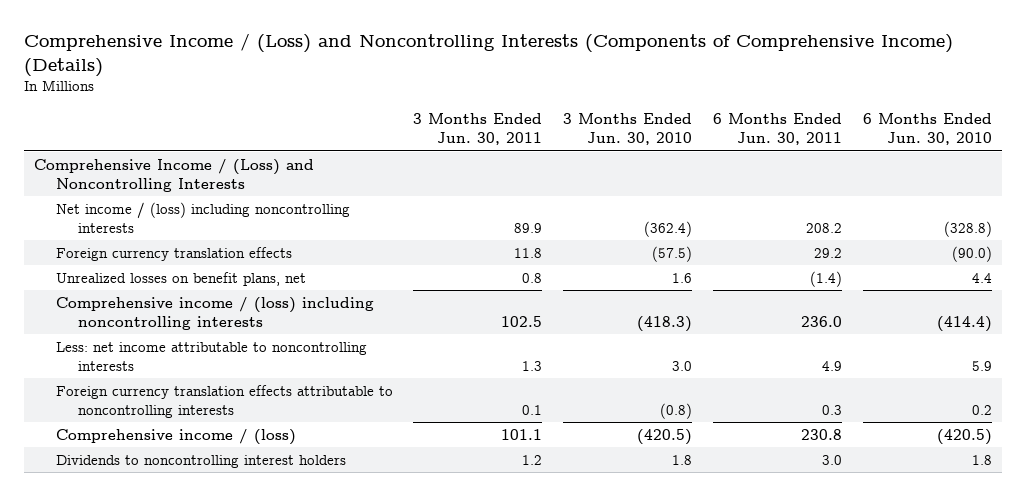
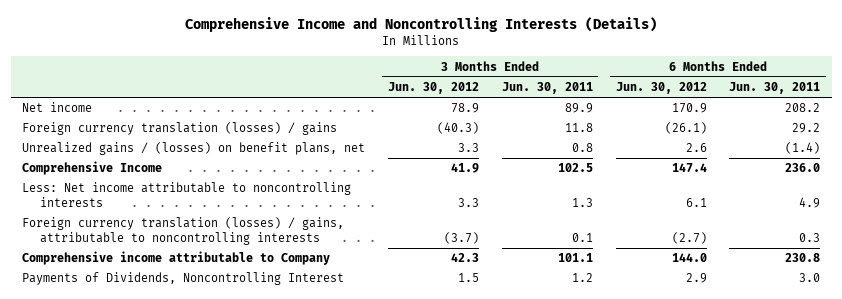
- Comprehensive Income / (Loss) and Noncontrolling Interests (Components of Comprehensive Income) (Details)
+ Comprehensive Income and Noncontrolling Interests (Details)
- | 3 Months Ended Jun. 30, 2011 | 3 Months Ended Jun. 30, 2010 | 6 Months Ended Jun. 30, 2011 | 6 Months Ended Jun. 30, 2010
+ | 3 Months Ended Jun. 30, 2012 | 3 Months Ended Jun. 30, 2011 | 6 Months Ended Jun. 30, 2012 | 6 Months Ended Jun. 30, 2011
- Comprehensive Income / (Loss) and Noncontrolling Interests
- Net income / (loss) including noncontrolling interests | 89.9 | (362.4) | 208.2 | (328.8)
- Foreign currency translation effects | 11.8 | (57.5) | 29.2 | (90.0)
- Unrealized losses on benefit plans, net | 0.8 | 1.6 | (1.4) | 4.4
- Comprehensive income / (loss) including noncontrolling interests | 102.5 | (418.3) | 236.0 | (414.4)
- Less: net income attributable to noncontrolling interests | 1.3 | 3.0 | 4.9 | 5.9
- Foreign currency translation effects attributable to noncontrolling interests | 0.1 | (0.8) | 0.3 | 0.2
- Comprehensive income / (loss) | 101.1 | (420.5) | 230.8 | (420.5)
- Dividends to noncontrolling interest holders | 1.2 | 1.8 | 3.0 | 1.8
+ Net income | 78.9 | 89.9 | 170.9 | 208.2
+ Foreign currency translation (losses) / gains | (40.3) | 11.8 | (26.1) | 29.2
+ Unrealized gains / (losses) on benefit plans, net | 3.3 | 0.8 | 2.6 | (1.4)
+ Comprehensive Income | 41.9 | 102.5 | 147.4 | 236.0
+ Less: Net income attributable to noncontrolling interests | 3.3 | 1.3 | 6.1 | 4.9
+ Foreign currency translation (losses) / gains, attributable to noncontrolling interests | (3.7) | 0.1 | (2.7) | 0.3
+ Comprehensive income attributable to Company | 42.3 | 101.1 | 144.0 | 230.8
+ Payments of Dividends, Noncontrolling Interest | 1.5 | 1.2 | 2.9 | 3.0

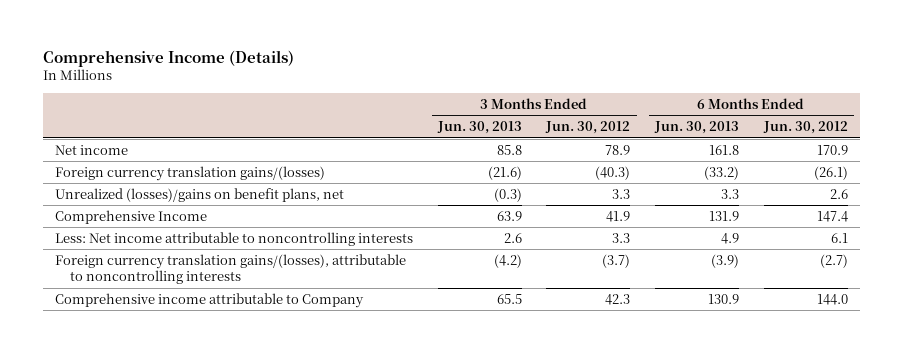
- Comprehensive Income and Noncontrolling Interests (Details)
+ Comprehensive Income (Details)
- | 3 Months Ended Jun. 30, 2012 | 3 Months Ended Jun. 30, 2011 | 6 Months Ended Jun. 30, 2012 | 6 Months Ended Jun. 30, 2011
+ | 3 Months Ended Jun. 30, 2013 | 3 Months Ended Jun. 30, 2012 | 6 Months Ended Jun. 30, 2013 | 6 Months Ended Jun. 30, 2012
- Foreign currency translation (losses) / gains | (40.3) | 11.8 | (26.1) | 29.2
- Unrealized gains / (losses) on benefit plans, net | 3.3 | 0.8 | 2.6 | (1.4)
+ Foreign currency translation gains/(losses) | (21.6) | (40.3) | (33.2) | (26.1)
+ Unrealized (losses)/gains on benefit plans, net | (0.3) | 3.3 | 3.3 | 2.6
- Foreign currency translation (losses) / gains, attributable to noncontrolling interests | (3.7) | 0.1 | (2.7) | 0.3
+ Foreign currency translation gains/(losses), attributable to noncontrolling interests | (4.2) | (3.7) | (3.9) | (2.7)
- Payments of Dividends, Noncontrolling Interest | 1.5 | 1.2 | 2.9 | 3.0

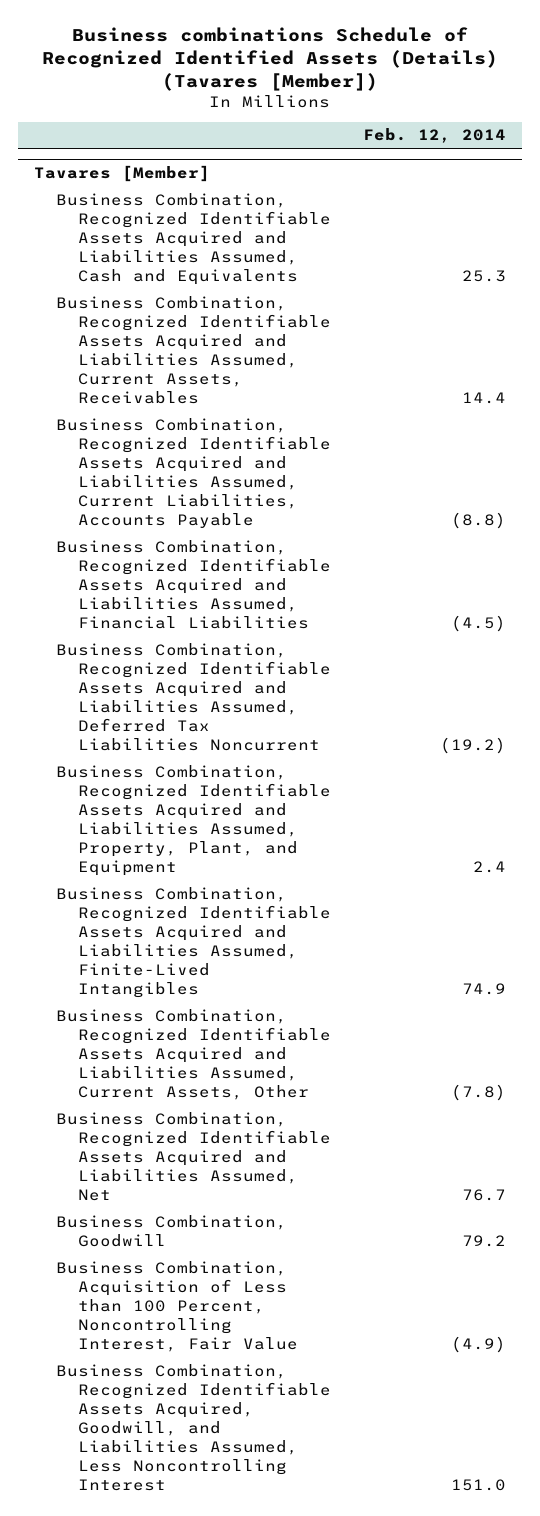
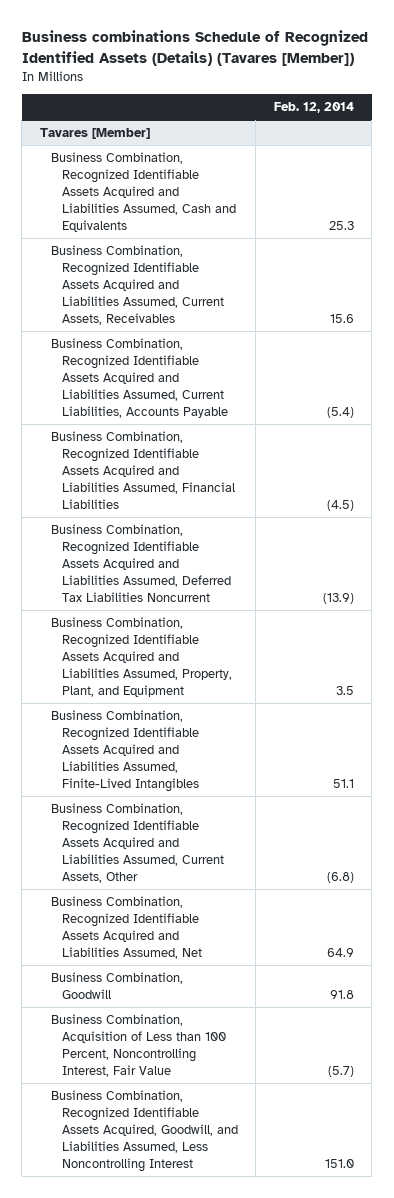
@ Tavares [Member]
- Business Combination, Recognized Identifiable Assets Acquired and Liabilities Assumed, Current Assets, Receivables | 14.4
- Business Combination, Recognized Identifiable Assets Acquired and Liabilities Assumed, Current Liabilities, Accounts Payable | (8.8)
+ Business Combination, Recognized Identifiable Assets Acquired and Liabilities Assumed, Current Assets, Receivables | 15.6
+ Business Combination, Recognized Identifiable Assets Acquired and Liabilities Assumed, Current Liabilities, Accounts Payable | (5.4)
- Business Combination, Recognized Identifiable Assets Acquired and Liabilities Assumed, Deferred Tax Liabilities Noncurrent | (19.2)
- Business Combination, Recognized Identifiable Assets Acquired and Liabilities Assumed, Property, Plant, and Equipment | 2.4
- Business Combination, Recognized Identifiable Assets Acquired and Liabilities Assumed, Finite-Lived Intangibles | 74.9
- Business Combination, Recognized Identifiable Assets Acquired and Liabilities Assumed, Current Assets, Other | (7.8)
- Business Combination, Recognized Identifiable Assets Acquired and Liabilities Assumed, Net | 76.7
- Business Combination, Goodwill | 79.2
- Business Combination, Acquisition of Less than 100 Percent, Noncontrolling Interest, Fair Value | (4.9)
+ Business Combination, Recognized Identifiable Assets Acquired and Liabilities Assumed, Deferred Tax Liabilities Noncurrent | (13.9)
+ Business Combination, Recognized Identifiable Assets Acquired and Liabilities Assumed, Property, Plant, and Equipment | 3.5
+ Business Combination, Recognized Identifiable Assets Acquired and Liabilities Assumed, Finite-Lived Intangibles | 51.1
+ Business Combination, Recognized Identifiable Assets Acquired and Liabilities Assumed, Current Assets, Other | (6.8)
+ Business Combination, Recognized Identifiable Assets Acquired and Liabilities Assumed, Net | 64.9
+ Business Combination, Goodwill | 91.8
+ Business Combination, Acquisition of Less than 100 Percent, Noncontrolling Interest, Fair Value | (5.7)

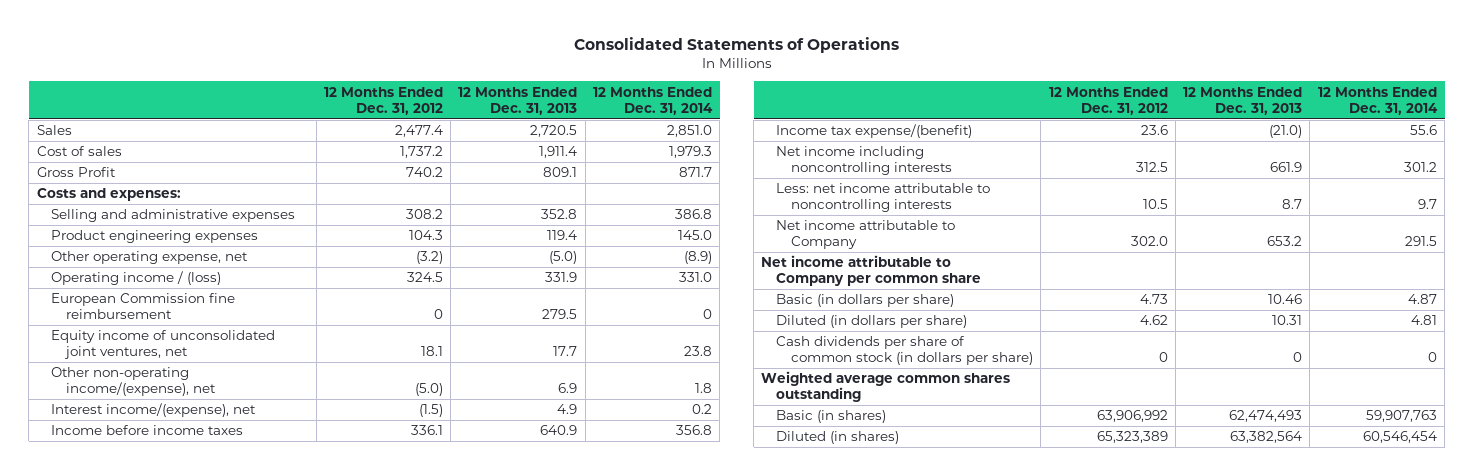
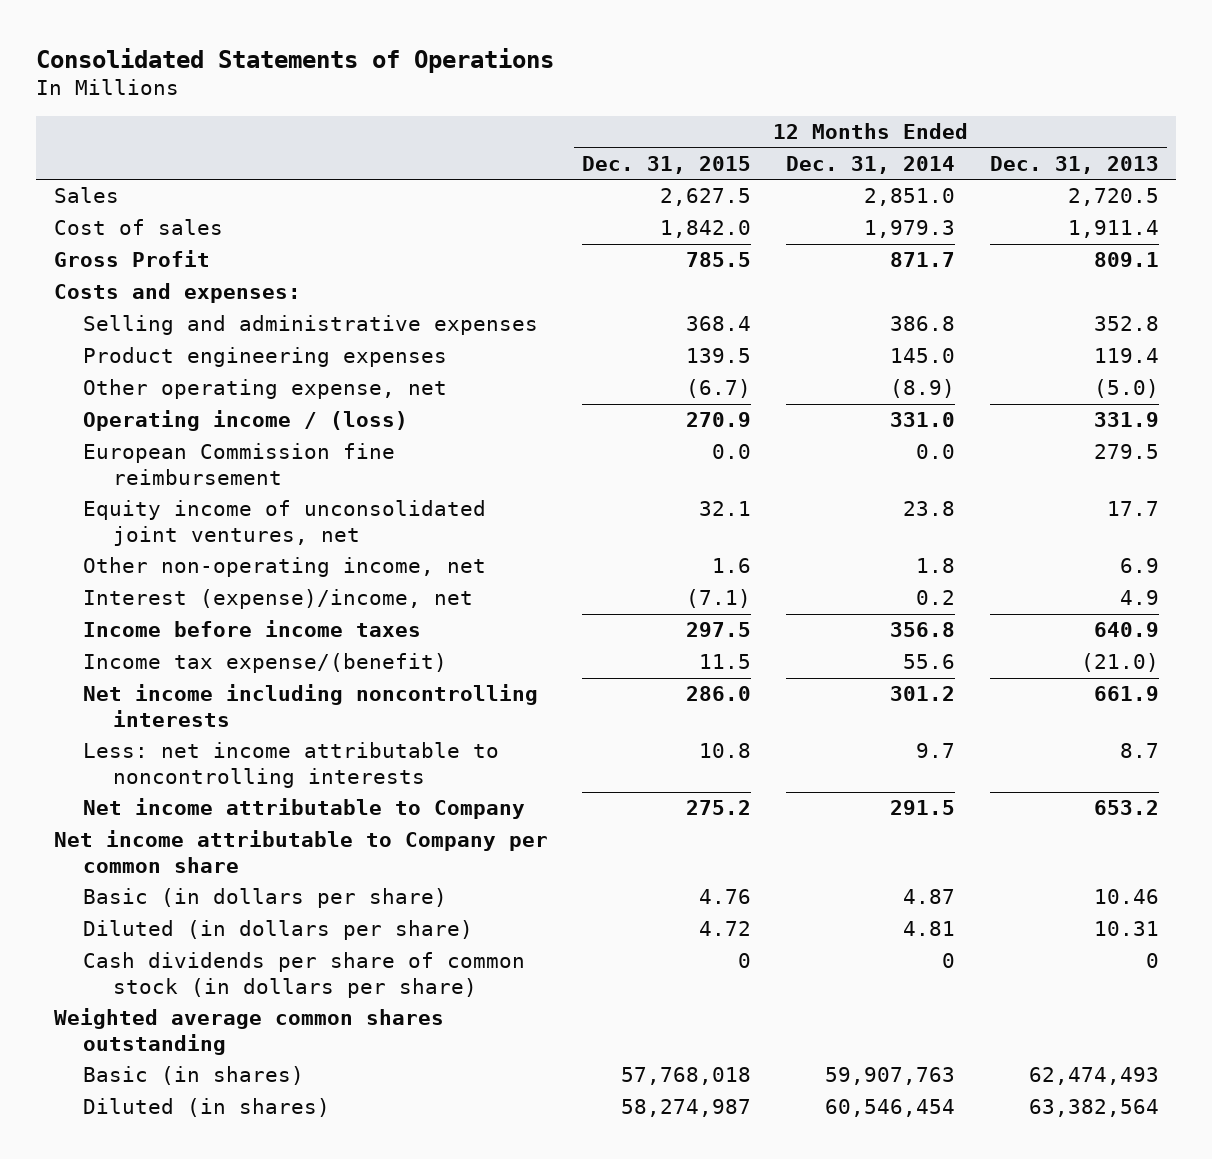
- | 12 Months Ended Dec. 31, 2012 | 12 Months Ended Dec. 31, 2013 | 12 Months Ended Dec. 31, 2014
+ | 12 Months Ended Dec. 31, 2015 | 12 Months Ended Dec. 31, 2014 | 12 Months Ended Dec. 31, 2013
- European Commission fine reimbursement | 0 | 279.5 | 0
+ European Commission fine reimbursement | 0.0 | 0.0 | 279.5
- Other non-operating income/(expense), net | (5.0) | 6.9 | 1.8
- Interest income/(expense), net | (1.5) | 4.9 | 0.2
+ Other non-operating income, net | 1.6 | 1.8 | 6.9
+ Interest (expense)/income, net | (7.1) | 0.2 | 4.9

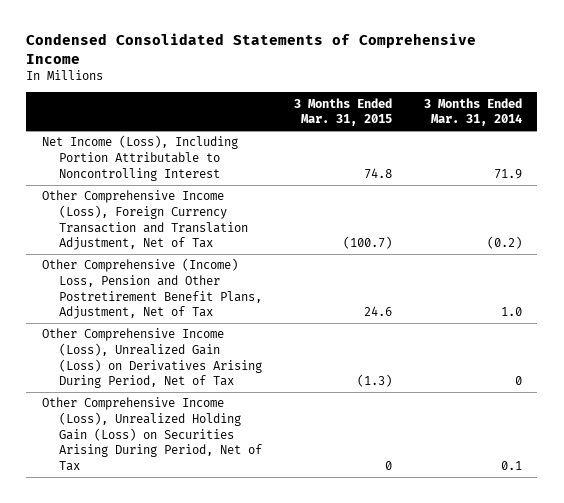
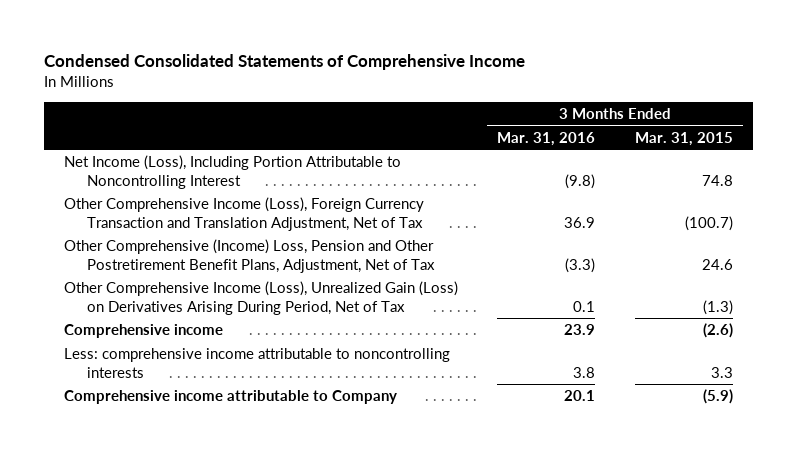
- | 3 Months Ended Mar. 31, 2015 | 3 Months Ended Mar. 31, 2014
+ | 3 Months Ended Mar. 31, 2016 | 3 Months Ended Mar. 31, 2015
- Other Comprehensive Income (Loss), Unrealized Holding Gain (Loss) on Securities Arising During Period, Net of Tax | 0 | 0.1
+ Comprehensive income | 23.9 | (2.6)
+ Less: comprehensive income attributable to noncontrolling interests | 3.8 | 3.3
+ Comprehensive income attributable to Company | 20.1 | (5.9)

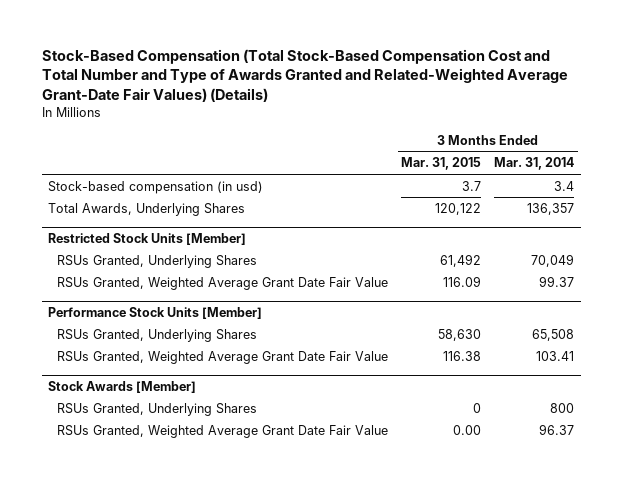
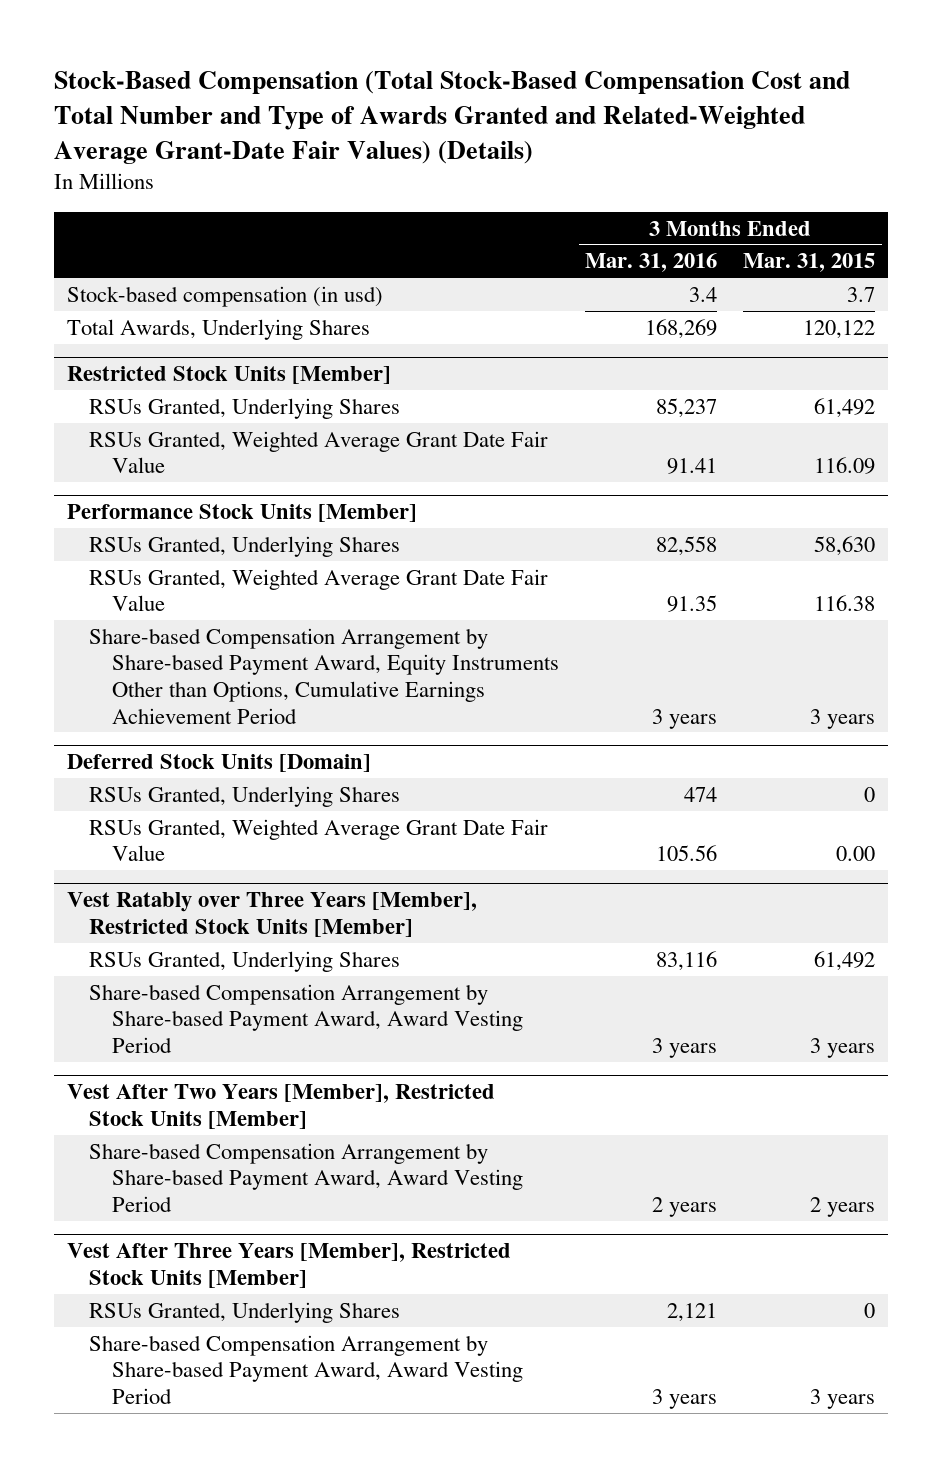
- | 3 Months Ended Mar. 31, 2015 | 3 Months Ended Mar. 31, 2014
+ | 3 Months Ended Mar. 31, 2016 | 3 Months Ended Mar. 31, 2015
- Stock Awards [Member]
@ Performance Stock Units [Member]
+ Share-based Compensation Arrangement by Share-based Payment Award, Equity Instruments Other than Options, Cumulative Earnings Achievement Period | 3 years | 3 years
+ Deferred Stock Units [Domain]
+ Vest Ratably over Three Years [Member], Restricted Stock Units [Member]
+ RSUs Granted, Underlying Shares | 83,116 | 61,492
+ Share-based Compensation Arrangement by Share-based Payment Award, Award Vesting Period | 3 years | 3 years
+ Vest After Two Years [Member], Restricted Stock Units [Member]
+ Share-based Compensation Arrangement by Share-based Payment Award, Award Vesting Period | 2 years | 2 years
+ Vest After Three Years [Member], Restricted Stock Units [Member]
+ RSUs Granted, Underlying Shares | 2,121 | 0
+ Share-based Compensation Arrangement by Share-based Payment Award, Award Vesting Period | 3 years | 3 years

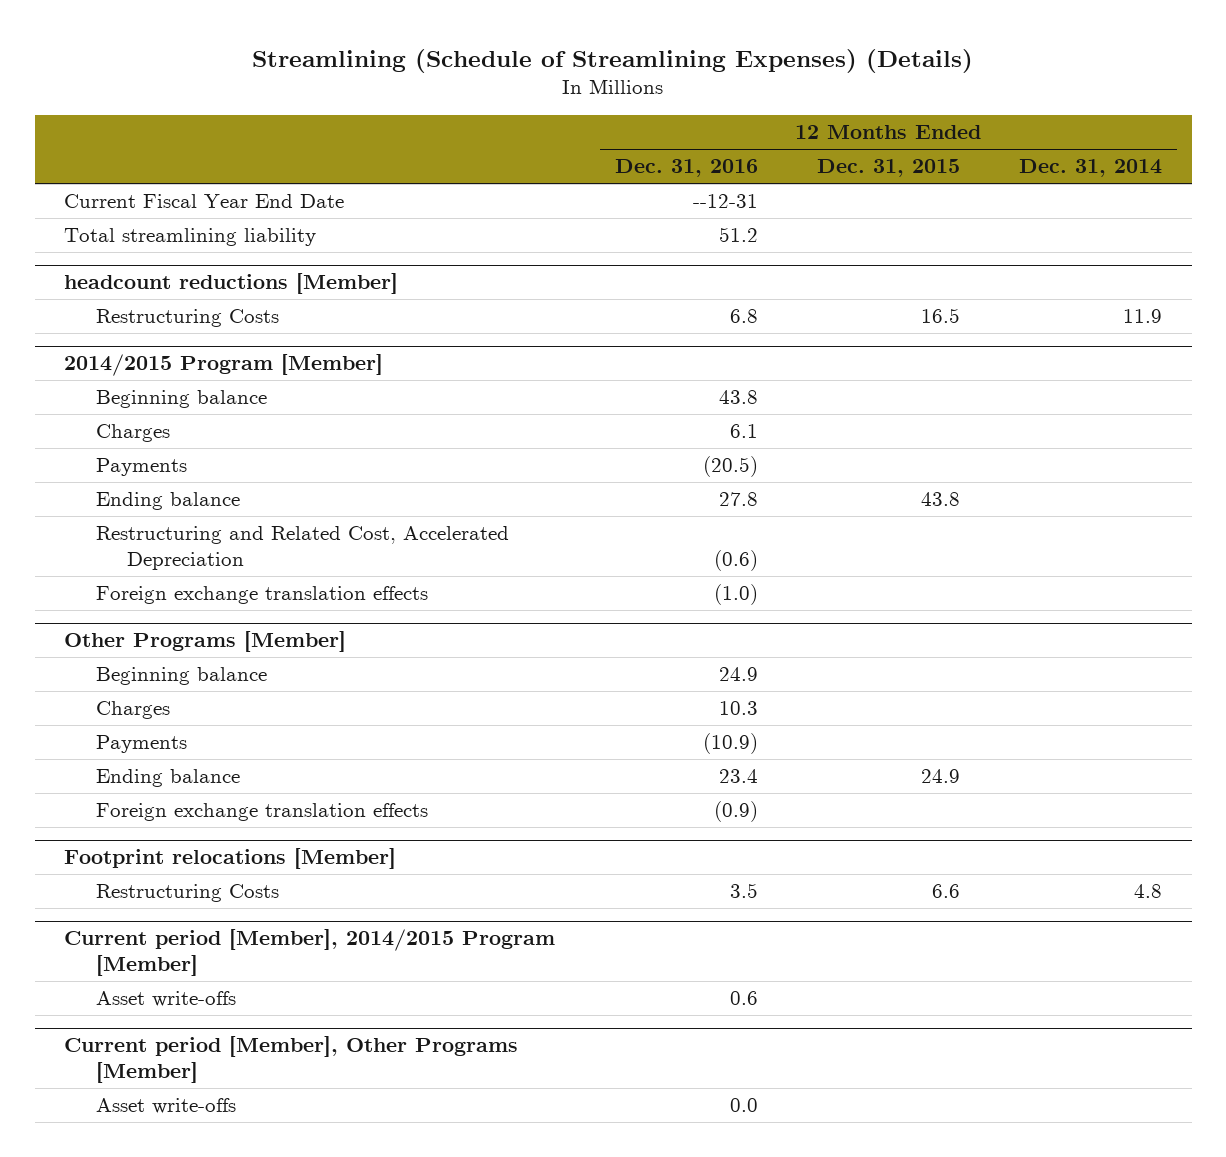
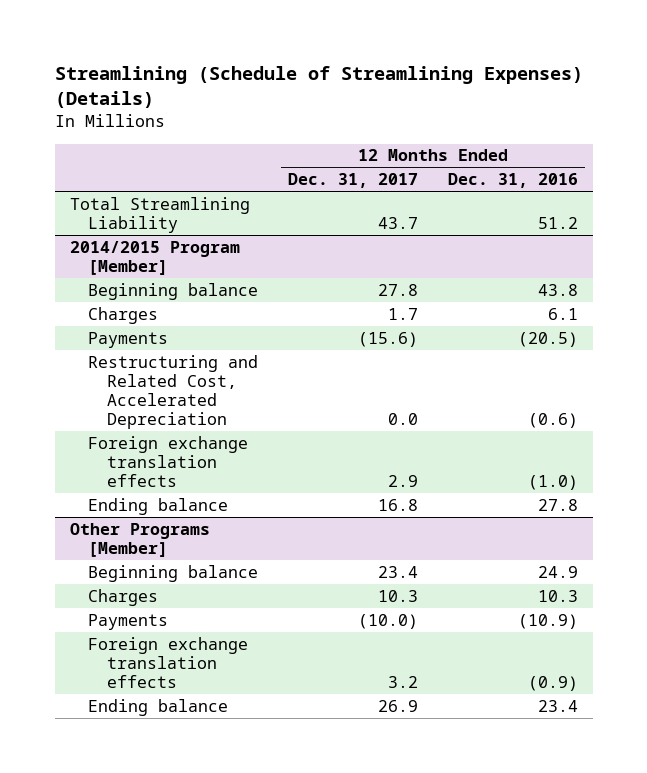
- | 12 Months Ended Dec. 31, 2016 | 12 Months Ended Dec. 31, 2015 | 12 Months Ended Dec. 31, 2014
+ | 12 Months Ended Dec. 31, 2017 | 12 Months Ended Dec. 31, 2016
- Current Fiscal Year End Date | --12-31 | |
- Total streamlining liability | 51.2 | |
- headcount reductions [Member]
- Restructuring Costs | 6.8 | 16.5 | 11.9
+ Total Streamlining Liability | 43.7 | 51.2
@ 2014/2015 Program [Member]
moved down: Ending balance | 16.8 | 27.8
- Footprint relocations [Member]
- Restructuring Costs | 3.5 | 6.6 | 4.8
- Current period [Member], 2014/2015 Program [Member]
- Asset write-offs | 0.6 | |
- Current period [Member], Other Programs [Member]
- Asset write-offs | 0.0 | |
@ Other Programs [Member]
moved down: Ending balance | 26.9 | 23.4

